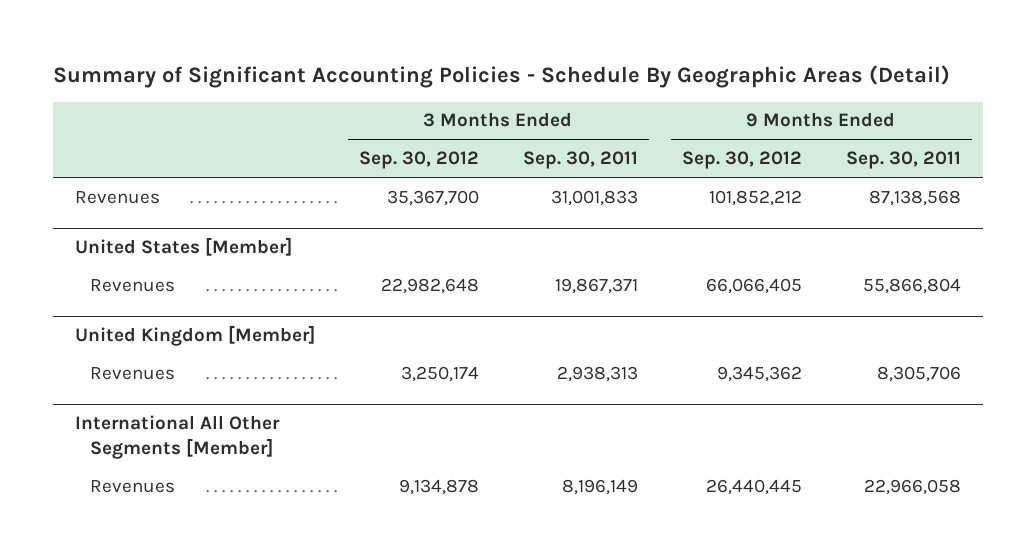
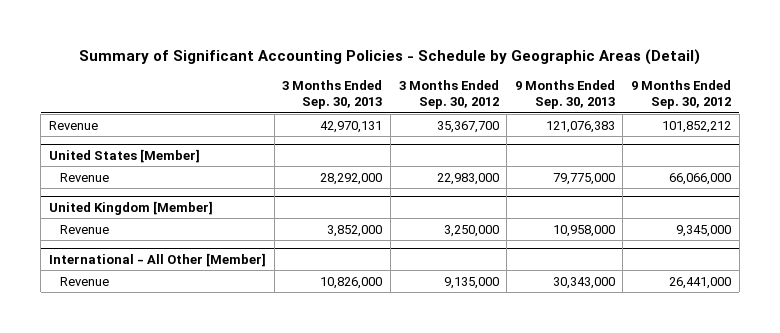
- Summary of Significant Accounting Policies - Schedule By Geographic Areas (Detail)
+ Summary of Significant Accounting Policies - Schedule by Geographic Areas (Detail)
- | 3 Months Ended Sep. 30, 2012 | 3 Months Ended Sep. 30, 2011 | 9 Months Ended Sep. 30, 2012 | 9 Months Ended Sep. 30, 2011
+ | 3 Months Ended Sep. 30, 2013 | 3 Months Ended Sep. 30, 2012 | 9 Months Ended Sep. 30, 2013 | 9 Months Ended Sep. 30, 2012
- Revenues | 35,367,700 | 31,001,833 | 101,852,212 | 87,138,568
+ Revenue | 42,970,131 | 35,367,700 | 121,076,383 | 101,852,212
@ United States [Member]
- Revenues | 22,982,648 | 19,867,371 | 66,066,405 | 55,866,804
+ Revenue | 28,292,000 | 22,983,000 | 79,775,000 | 66,066,000
@ United Kingdom [Member]
- Revenues | 3,250,174 | 2,938,313 | 9,345,362 | 8,305,706
- International All Other Segments [Member]
- Revenues | 9,134,878 | 8,196,149 | 26,440,445 | 22,966,058
@ United Kingdom [Member]
+ Revenue | 3,852,000 | 3,250,000 | 10,958,000 | 9,345,000
+ International - All Other [Member]
+ Revenue | 10,826,000 | 9,135,000 | 30,343,000 | 26,441,000

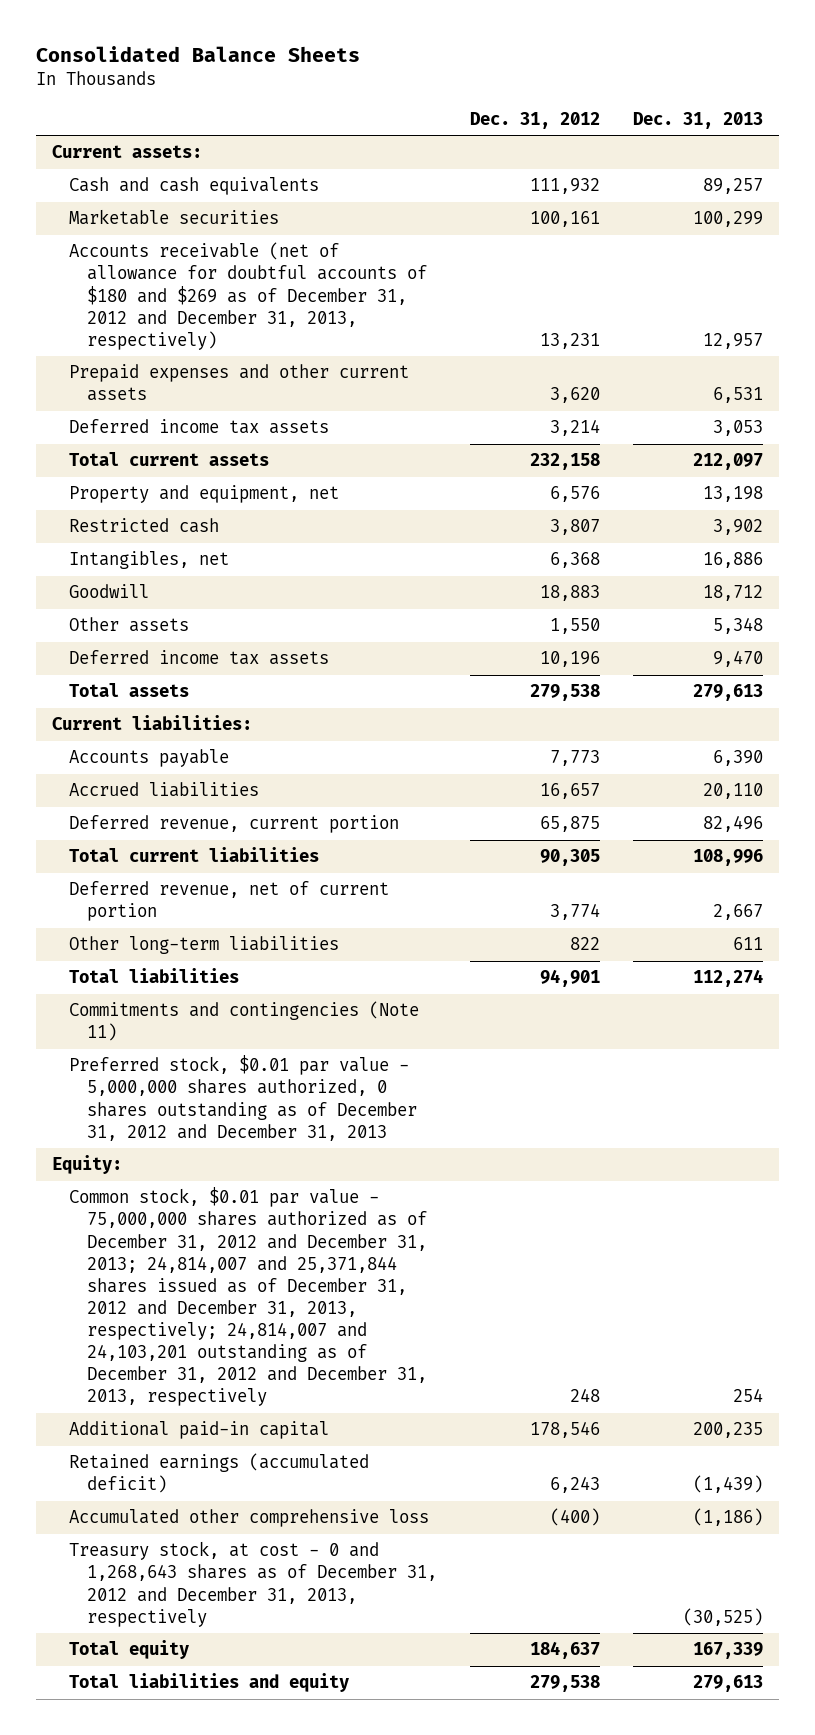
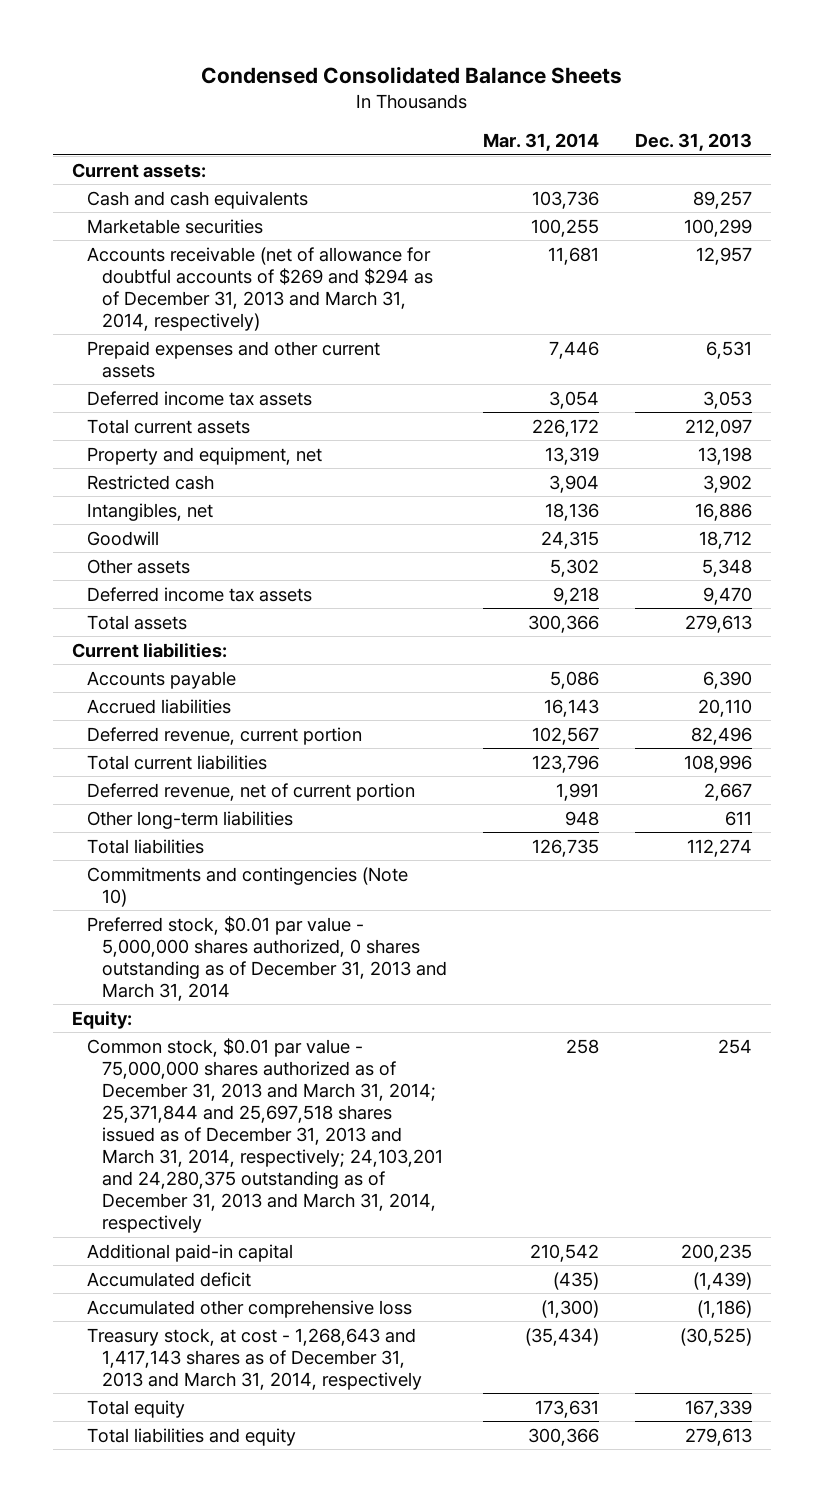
- Consolidated Balance Sheets
+ Condensed Consolidated Balance Sheets
- | Dec. 31, 2012 | Dec. 31, 2013
+ | Mar. 31, 2014 | Dec. 31, 2013
- Accounts receivable (net of allowance for doubtful accounts of $180 and $269 as of December 31, 2012 and December 31, 2013, respectively) | 13,231 | 12,957
+ Accounts receivable (net of allowance for doubtful accounts of $269 and $294 as of December 31, 2013 and March 31, 2014, respectively) | 11,681 | 12,957
- Commitments and contingencies (Note 11)
- Preferred stock, $0.01 par value - 5,000,000 shares authorized, 0 shares outstanding as of December 31, 2012 and December 31, 2013
+ Commitments and contingencies (Note 10)
+ Preferred stock, $0.01 par value - 5,000,000 shares authorized, 0 shares outstanding as of December 31, 2013 and March 31, 2014
- Common stock, $0.01 par value - 75,000,000 shares authorized as of December 31, 2012 and December 31, 2013; 24,814,007 and 25,371,844 shares issued as of December 31, 2012 and December 31, 2013, respectively; 24,814,007 and 24,103,201 outstanding as of December 31, 2012 and December 31, 2013, respectively | 248 | 254
+ Common stock, $0.01 par value - 75,000,000 shares authorized as of December 31, 2013 and March 31, 2014; 25,371,844 and 25,697,518 shares issued as of December 31, 2013 and March 31, 2014, respectively; 24,103,201 and 24,280,375 outstanding as of December 31, 2013 and March 31, 2014, respectively | 258 | 254
- Retained earnings (accumulated deficit) | 6,243 | (1,439)
+ Accumulated deficit | (435) | (1,439)
- Treasury stock, at cost - 0 and 1,268,643 shares as of December 31, 2012 and December 31, 2013, respectively | | (30,525)
+ Treasury stock, at cost - 1,268,643 and 1,417,143 shares as of December 31, 2013 and March 31, 2014, respectively | (35,434) | (30,525)

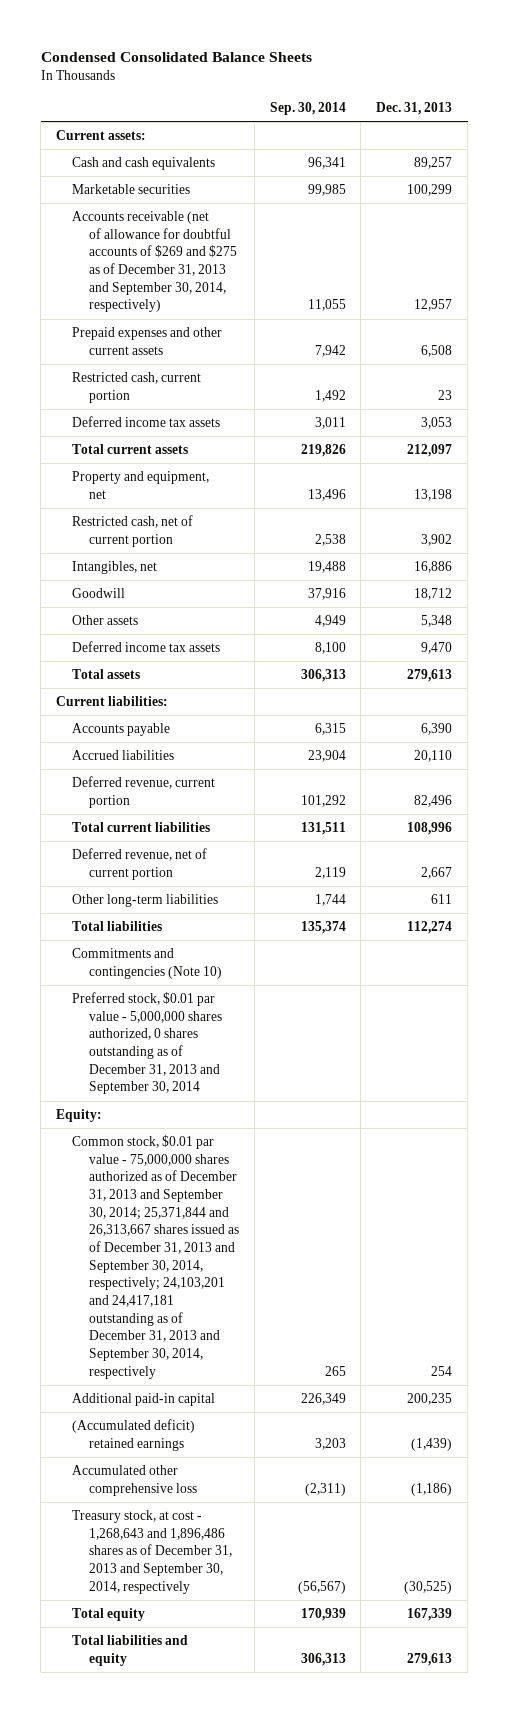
- | Mar. 31, 2014 | Dec. 31, 2013
+ | Sep. 30, 2014 | Dec. 31, 2013
- Accounts receivable (net of allowance for doubtful accounts of $269 and $294 as of December 31, 2013 and March 31, 2014, respectively) | 11,681 | 12,957
- Prepaid expenses and other current assets | 7,446 | 6,531
+ Accounts receivable (net of allowance for doubtful accounts of $269 and $275 as of December 31, 2013 and September 30, 2014, respectively) | 11,055 | 12,957
+ Prepaid expenses and other current assets | 7,942 | 6,508
+ Restricted cash, current portion | 1,492 | 23
- Restricted cash | 3,904 | 3,902
+ Restricted cash, net of current portion | 2,538 | 3,902
- Preferred stock, $0.01 par value - 5,000,000 shares authorized, 0 shares outstanding as of December 31, 2013 and March 31, 2014
+ Preferred stock, $0.01 par value - 5,000,000 shares authorized, 0 shares outstanding as of December 31, 2013 and September 30, 2014
- Common stock, $0.01 par value - 75,000,000 shares authorized as of December 31, 2013 and March 31, 2014; 25,371,844 and 25,697,518 shares issued as of December 31, 2013 and March 31, 2014, respectively; 24,103,201 and 24,280,375 outstanding as of December 31, 2013 and March 31, 2014, respectively | 258 | 254
+ Common stock, $0.01 par value - 75,000,000 shares authorized as of December 31, 2013 and September 30, 2014; 25,371,844 and 26,313,667 shares issued as of December 31, 2013 and September 30, 2014, respectively; 24,103,201 and 24,417,181 outstanding as of December 31, 2013 and September 30, 2014, respectively | 265 | 254
- Accumulated deficit | (435) | (1,439)
+ (Accumulated deficit) retained earnings | 3,203 | (1,439)
- Treasury stock, at cost - 1,268,643 and 1,417,143 shares as of December 31, 2013 and March 31, 2014, respectively | (35,434) | (30,525)
+ Treasury stock, at cost - 1,268,643 and 1,896,486 shares as of December 31, 2013 and September 30, 2014, respectively | (56,567) | (30,525)

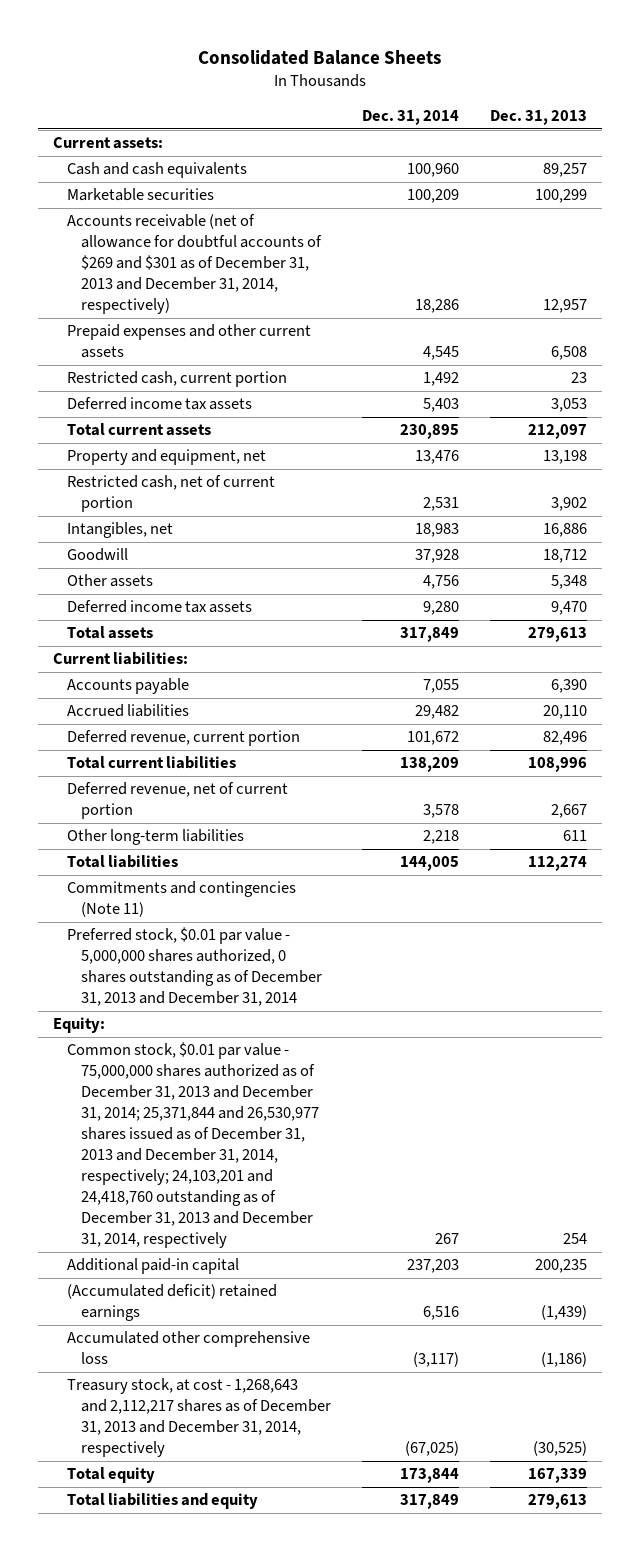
- Condensed Consolidated Balance Sheets
+ Consolidated Balance Sheets
- | Sep. 30, 2014 | Dec. 31, 2013
+ | Dec. 31, 2014 | Dec. 31, 2013
- Accounts receivable (net of allowance for doubtful accounts of $269 and $275 as of December 31, 2013 and September 30, 2014, respectively) | 11,055 | 12,957
+ Accounts receivable (net of allowance for doubtful accounts of $269 and $301 as of December 31, 2013 and December 31, 2014, respectively) | 18,286 | 12,957
- Commitments and contingencies (Note 10)
- Preferred stock, $0.01 par value - 5,000,000 shares authorized, 0 shares outstanding as of December 31, 2013 and September 30, 2014
+ Commitments and contingencies (Note 11)
+ Preferred stock, $0.01 par value - 5,000,000 shares authorized, 0 shares outstanding as of December 31, 2013 and December 31, 2014
- Common stock, $0.01 par value - 75,000,000 shares authorized as of December 31, 2013 and September 30, 2014; 25,371,844 and 26,313,667 shares issued as of December 31, 2013 and September 30, 2014, respectively; 24,103,201 and 24,417,181 outstanding as of December 31, 2013 and September 30, 2014, respectively | 265 | 254
+ Common stock, $0.01 par value - 75,000,000 shares authorized as of December 31, 2013 and December 31, 2014; 25,371,844 and 26,530,977 shares issued as of December 31, 2013 and December 31, 2014, respectively; 24,103,201 and 24,418,760 outstanding as of December 31, 2013 and December 31, 2014, respectively | 267 | 254
- Treasury stock, at cost - 1,268,643 and 1,896,486 shares as of December 31, 2013 and September 30, 2014, respectively | (56,567) | (30,525)
+ Treasury stock, at cost - 1,268,643 and 2,112,217 shares as of December 31, 2013 and December 31, 2014, respectively | (67,025) | (30,525)

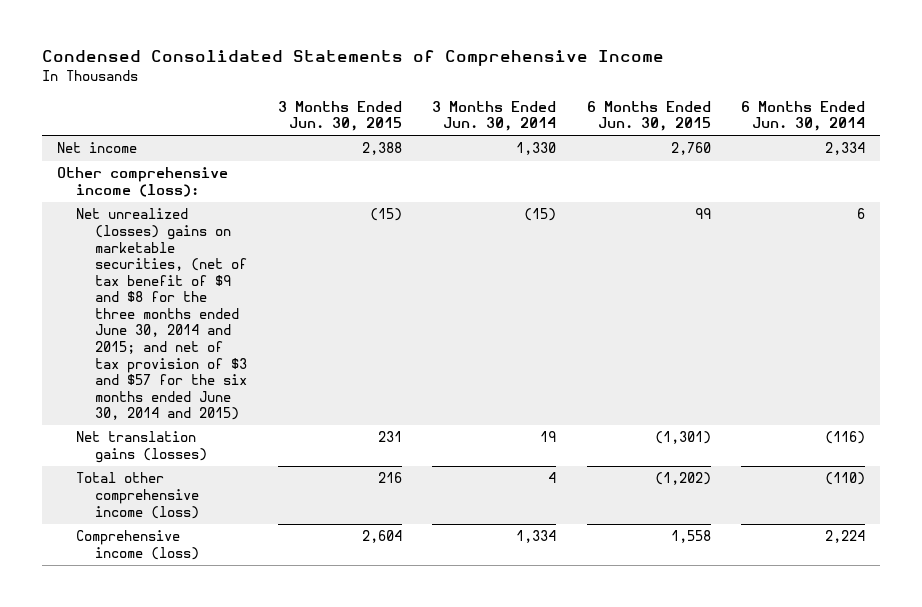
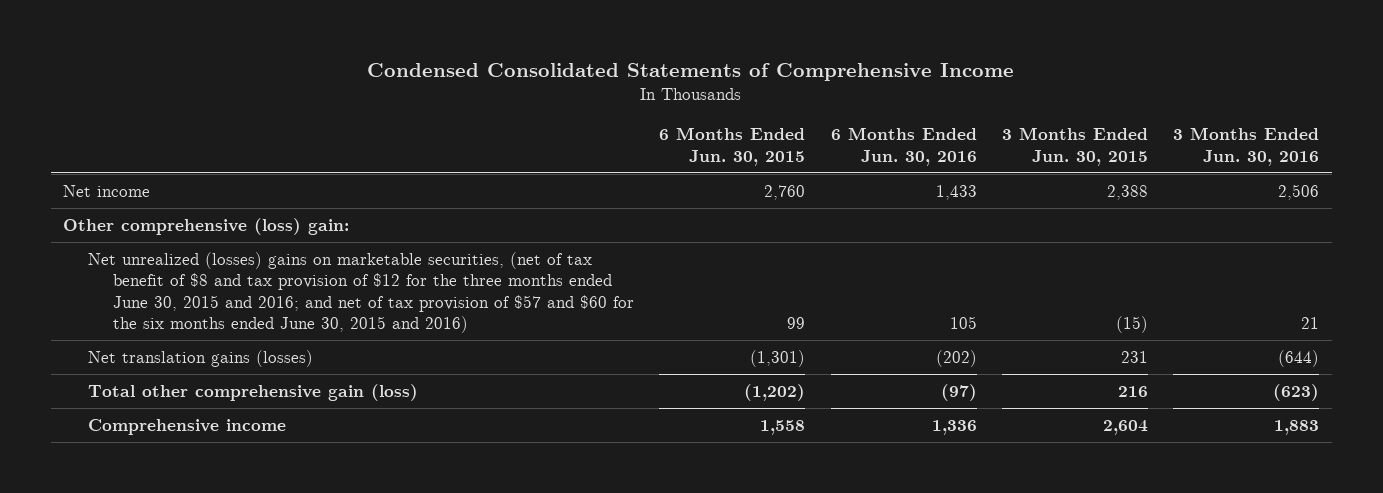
- | 3 Months Ended Jun. 30, 2015 | 3 Months Ended Jun. 30, 2014 | 6 Months Ended Jun. 30, 2015 | 6 Months Ended Jun. 30, 2014
+ | 6 Months Ended Jun. 30, 2015 | 6 Months Ended Jun. 30, 2016 | 3 Months Ended Jun. 30, 2015 | 3 Months Ended Jun. 30, 2016
- Other comprehensive income (loss):
- Net unrealized (losses) gains on marketable securities, (net of tax benefit of $9 and $8 for the three months ended June 30, 2014 and 2015; and net of tax provision of $3 and $57 for the six months ended June 30, 2014 and 2015) | (15) | (15) | 99 | 6
+ Other comprehensive (loss) gain:
+ Net unrealized (losses) gains on marketable securities, (net of tax benefit of $8 and tax provision of $12 for the three months ended June 30, 2015 and 2016; and net of tax provision of $57 and $60 for the six months ended June 30, 2015 and 2016) | 99 | 105 | (15) | 21
- Total other comprehensive income (loss) | 216 | 4 | (1,202) | (110)
- Comprehensive income (loss) | 2,604 | 1,334 | 1,558 | 2,224
+ Total other comprehensive gain (loss) | (1,202) | (97) | 216 | (623)
+ Comprehensive income | 1,558 | 1,336 | 2,604 | 1,883

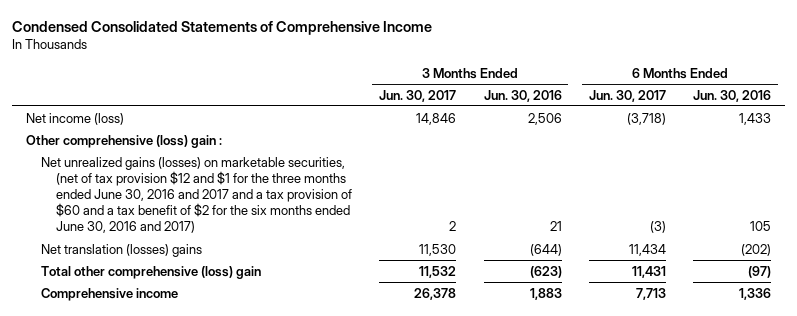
- | 6 Months Ended Jun. 30, 2015 | 6 Months Ended Jun. 30, 2016 | 3 Months Ended Jun. 30, 2015 | 3 Months Ended Jun. 30, 2016
+ | 3 Months Ended Jun. 30, 2017 | 3 Months Ended Jun. 30, 2016 | 6 Months Ended Jun. 30, 2017 | 6 Months Ended Jun. 30, 2016
- Net income | 2,760 | 1,433 | 2,388 | 2,506
- Other comprehensive (loss) gain:
- Net unrealized (losses) gains on marketable securities, (net of tax benefit of $8 and tax provision of $12 for the three months ended June 30, 2015 and 2016; and net of tax provision of $57 and $60 for the six months ended June 30, 2015 and 2016) | 99 | 105 | (15) | 21
- Net translation gains (losses) | (1,301) | (202) | 231 | (644)
- Total other comprehensive gain (loss) | (1,202) | (97) | 216 | (623)
+ Net income (loss) | 14,846 | 2,506 | (3,718) | 1,433
+ Other comprehensive (loss) gain :
+ Net unrealized gains (losses) on marketable securities, (net of tax provision $12 and $1 for the three months ended June 30, 2016 and 2017 and a tax provision of $60 and a tax benefit of $2 for the six months ended June 30, 2016 and 2017) | 2 | 21 | (3) | 105
+ Net translation (losses) gains | 11,530 | (644) | 11,434 | (202)
+ Total other comprehensive (loss) gain | 11,532 | (623) | 11,431 | (97)

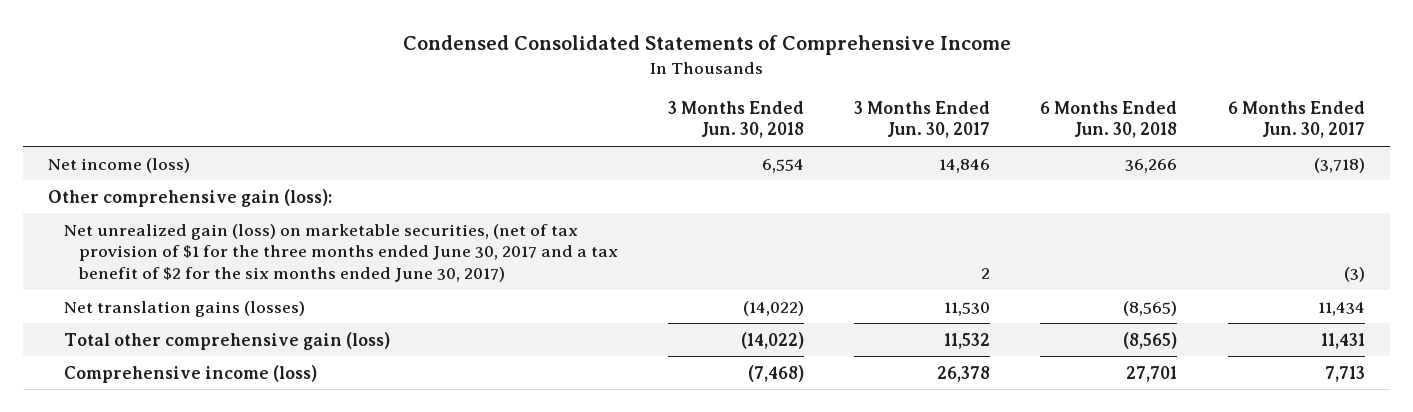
- | 3 Months Ended Jun. 30, 2017 | 3 Months Ended Jun. 30, 2016 | 6 Months Ended Jun. 30, 2017 | 6 Months Ended Jun. 30, 2016
+ | 3 Months Ended Jun. 30, 2018 | 3 Months Ended Jun. 30, 2017 | 6 Months Ended Jun. 30, 2018 | 6 Months Ended Jun. 30, 2017
- Other comprehensive (loss) gain :
- Net unrealized gains (losses) on marketable securities, (net of tax provision $12 and $1 for the three months ended June 30, 2016 and 2017 and a tax provision of $60 and a tax benefit of $2 for the six months ended June 30, 2016 and 2017) | 2 | 21 | (3) | 105
- Net translation (losses) gains | 11,530 | (644) | 11,434 | (202)
- Total other comprehensive (loss) gain | 11,532 | (623) | 11,431 | (97)
- Comprehensive income | 26,378 | 1,883 | 7,713 | 1,336
+ Other comprehensive gain (loss):
+ Net unrealized gain (loss) on marketable securities, (net of tax provision of $1 for the three months ended June 30, 2017 and a tax benefit of $2 for the six months ended June 30, 2017) | | 2 | | (3)
+ Net translation gains (losses) | (14,022) | 11,530 | (8,565) | 11,434
+ Total other comprehensive gain (loss) | (14,022) | 11,532 | (8,565) | 11,431
+ Comprehensive income (loss) | (7,468) | 26,378 | 27,701 | 7,713

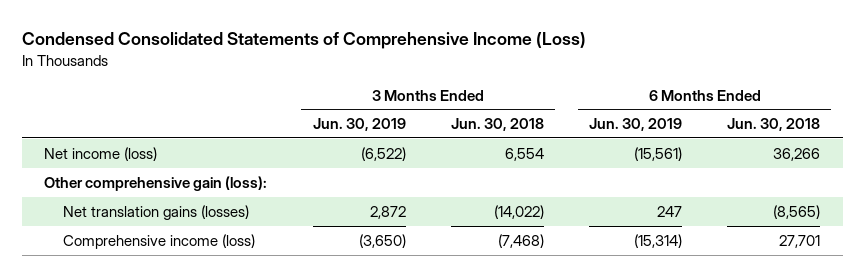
- Condensed Consolidated Statements of Comprehensive Income
+ Condensed Consolidated Statements of Comprehensive Income (Loss)
- | 3 Months Ended Jun. 30, 2018 | 3 Months Ended Jun. 30, 2017 | 6 Months Ended Jun. 30, 2018 | 6 Months Ended Jun. 30, 2017
+ | 3 Months Ended Jun. 30, 2019 | 3 Months Ended Jun. 30, 2018 | 6 Months Ended Jun. 30, 2019 | 6 Months Ended Jun. 30, 2018
- Net unrealized gain (loss) on marketable securities, (net of tax provision of $1 for the three months ended June 30, 2017 and a tax benefit of $2 for the six months ended June 30, 2017) | | 2 | | (3)
- Total other comprehensive gain (loss) | (14,022) | 11,532 | (8,565) | 11,431

